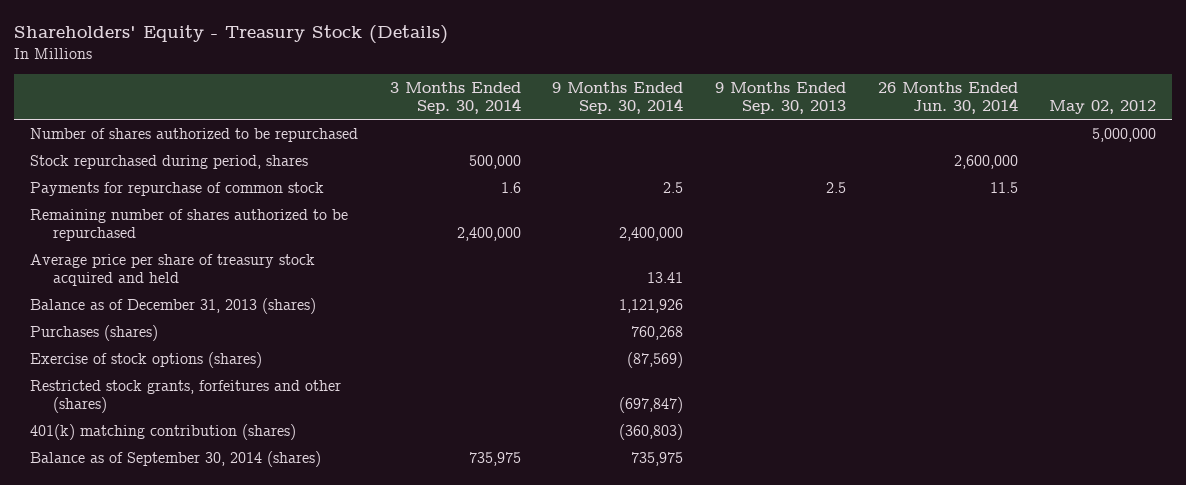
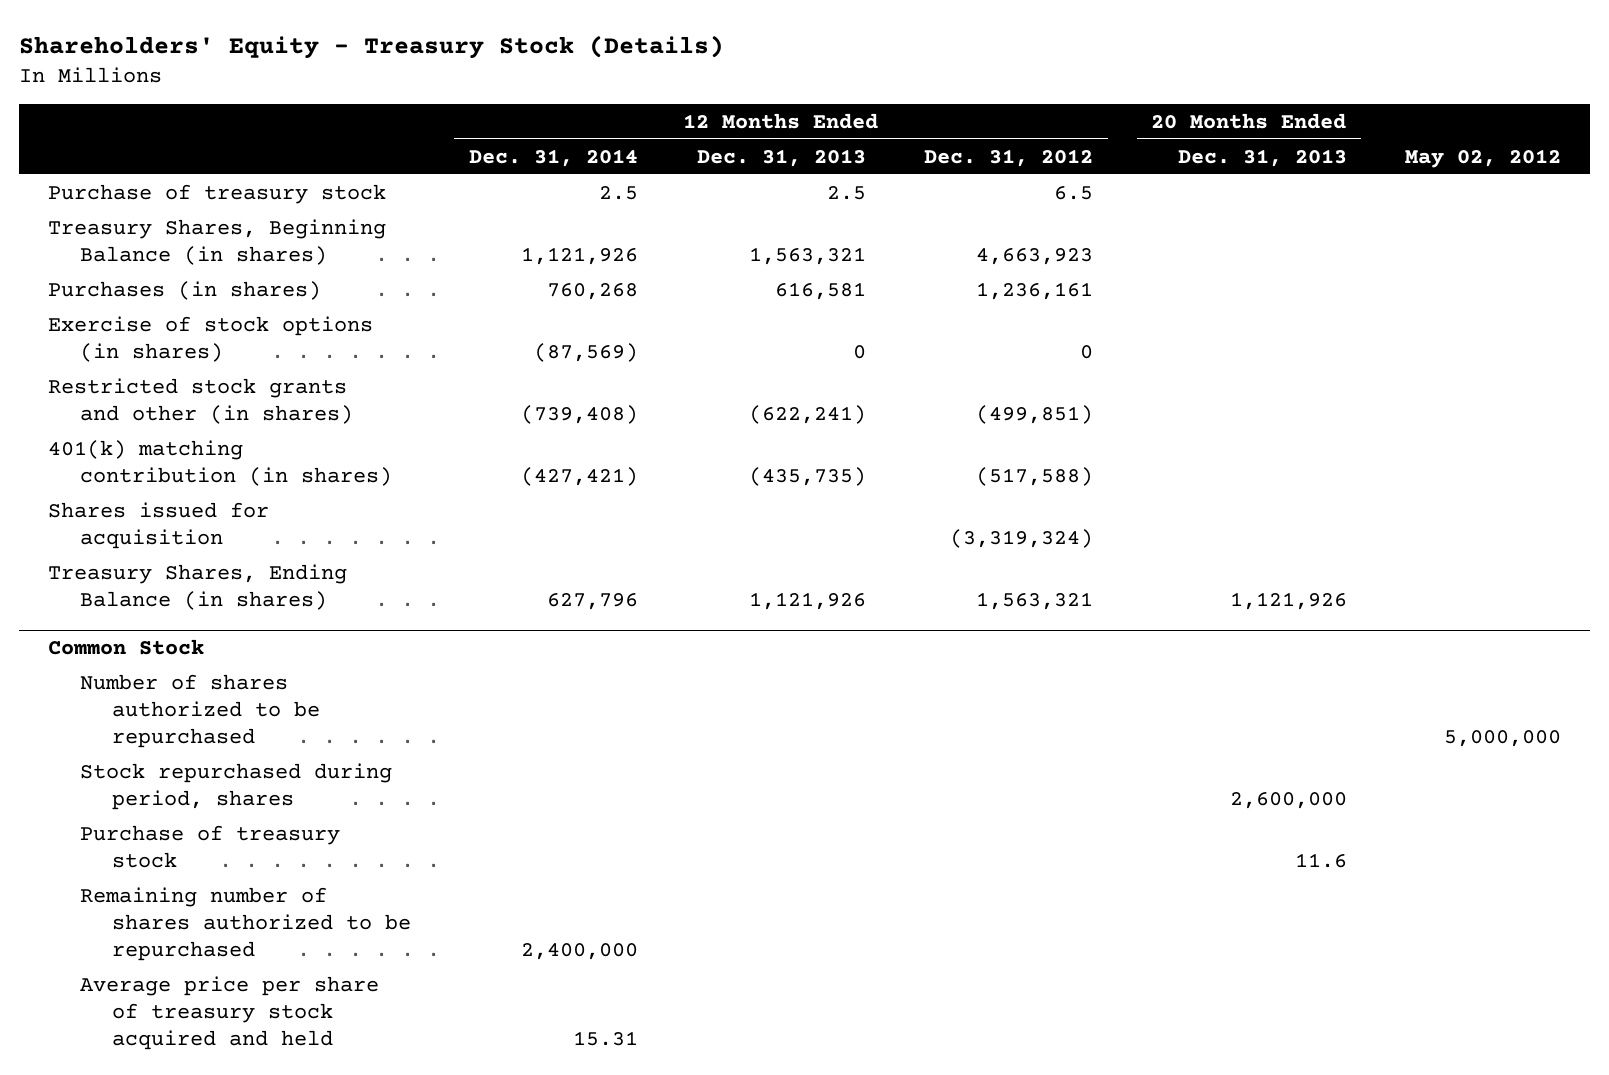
- | 3 Months Ended Sep. 30, 2014 | 9 Months Ended Sep. 30, 2014 | 9 Months Ended Sep. 30, 2013 | 26 Months Ended Jun. 30, 2014 | May 02, 2012
+ | 12 Months Ended Dec. 31, 2014 | 12 Months Ended Dec. 31, 2013 | 12 Months Ended Dec. 31, 2012 | 20 Months Ended Dec. 31, 2013 | May 02, 2012
- Number of shares authorized to be repurchased | | | | | 5,000,000
- Stock repurchased during period, shares | 500,000 | | | 2,600,000 |
- Payments for repurchase of common stock | 1.6 | 2.5 | 2.5 | 11.5 |
- Remaining number of shares authorized to be repurchased | 2,400,000 | 2,400,000 | | |
- Average price per share of treasury stock acquired and held | | 13.41 | | |
- Balance as of December 31, 2013 (shares) | | 1,121,926 | | |
- Purchases (shares) | | 760,268 | | |
- Exercise of stock options (shares) | | (87,569) | | |
- Restricted stock grants, forfeitures and other (shares) | | (697,847) | | |
- 401(k) matching contribution (shares) | | (360,803) | | |
- Balance as of September 30, 2014 (shares) | 735,975 | 735,975 | | |
+ Purchase of treasury stock | 2.5 | 2.5 | 6.5 | |
+ Treasury Shares, Beginning Balance (in shares) | 1,121,926 | 1,563,321 | 4,663,923 | |
+ Purchases (in shares) | 760,268 | 616,581 | 1,236,161 | |
+ Exercise of stock options (in shares) | (87,569) | 0 | 0 | |
+ Restricted stock grants and other (in shares) | (739,408) | (622,241) | (499,851) | |
+ 401(k) matching contribution (in shares) | (427,421) | (435,735) | (517,588) | |
+ Shares issued for acquisition | | | (3,319,324) | |
+ Treasury Shares, Ending Balance (in shares) | 627,796 | 1,121,926 | 1,563,321 | 1,121,926 |
+ Common Stock
+ Number of shares authorized to be repurchased | | | | | 5,000,000
+ Stock repurchased during period, shares | | | | 2,600,000 |
+ Purchase of treasury stock | | | | 11.6 |
+ Remaining number of shares authorized to be repurchased | 2,400,000 | | | |
+ Average price per share of treasury stock acquired and held | 15.31 | | | |

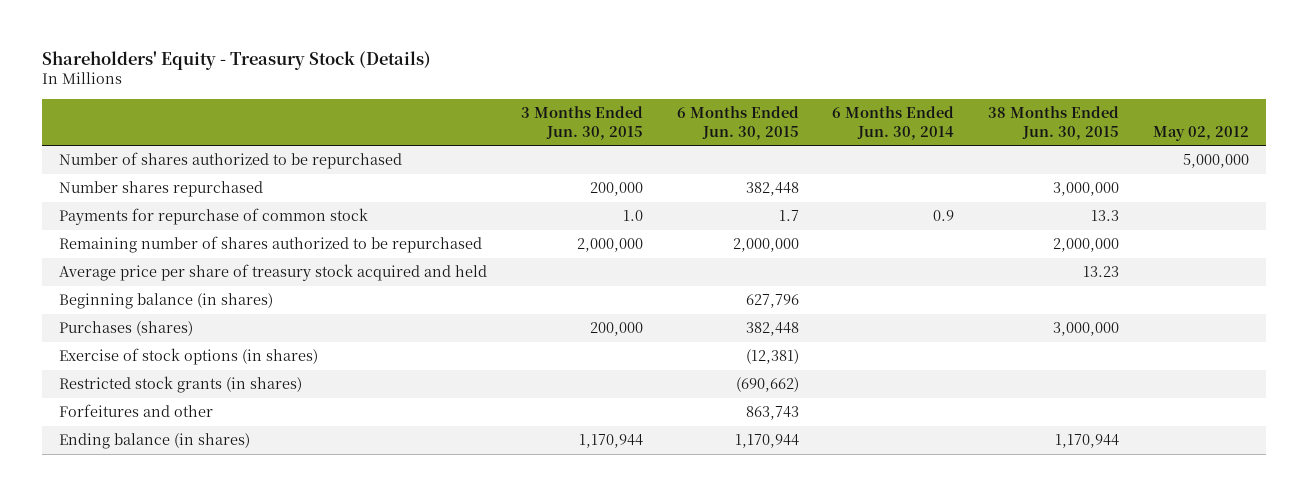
- | 12 Months Ended Dec. 31, 2014 | 12 Months Ended Dec. 31, 2013 | 12 Months Ended Dec. 31, 2012 | 20 Months Ended Dec. 31, 2013 | May 02, 2012
+ | 3 Months Ended Jun. 30, 2015 | 6 Months Ended Jun. 30, 2015 | 6 Months Ended Jun. 30, 2014 | 38 Months Ended Jun. 30, 2015 | May 02, 2012
- Purchase of treasury stock | 2.5 | 2.5 | 6.5 | |
- Treasury Shares, Beginning Balance (in shares) | 1,121,926 | 1,563,321 | 4,663,923 | |
- Purchases (in shares) | 760,268 | 616,581 | 1,236,161 | |
+ Number of shares authorized to be repurchased | | | | | 5,000,000
+ Number shares repurchased | 200,000 | 382,448 | | 3,000,000 |
+ Payments for repurchase of common stock | 1.0 | 1.7 | 0.9 | 13.3 |
+ Remaining number of shares authorized to be repurchased | 2,000,000 | 2,000,000 | | 2,000,000 |
+ Average price per share of treasury stock acquired and held | | | | 13.23 |
+ Beginning balance (in shares) | | 627,796 | | |
+ Purchases (shares) | 200,000 | 382,448 | | 3,000,000 |
- Restricted stock grants and other (in shares) | (739,408) | (622,241) | (499,851) | |
- 401(k) matching contribution (in shares) | (427,421) | (435,735) | (517,588) | |
- Shares issued for acquisition | | | (3,319,324) | |
- Treasury Shares, Ending Balance (in shares) | 627,796 | 1,121,926 | 1,563,321 | 1,121,926 |
- Common Stock
- Number of shares authorized to be repurchased | | | | | 5,000,000
- Stock repurchased during period, shares | | | | 2,600,000 |
- Purchase of treasury stock | | | | 11.6 |
- Remaining number of shares authorized to be repurchased | 2,400,000 | | | |
- Average price per share of treasury stock acquired and held | 15.31 | | | |
+ Restricted stock grants (in shares) | | (690,662) | | |
+ Forfeitures and other | | 863,743 | | |
+ Ending balance (in shares) | 1,170,944 | 1,170,944 | | 1,170,944 |

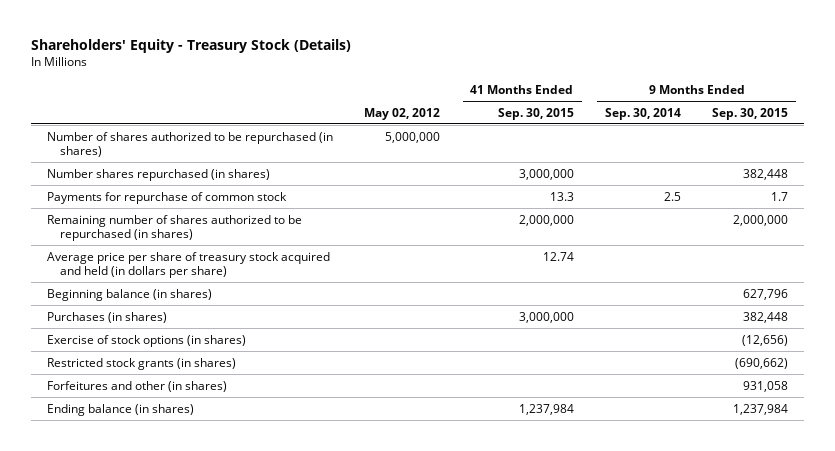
- | 3 Months Ended Jun. 30, 2015 | 6 Months Ended Jun. 30, 2015 | 6 Months Ended Jun. 30, 2014 | 38 Months Ended Jun. 30, 2015 | May 02, 2012
+ | May 02, 2012 | 41 Months Ended Sep. 30, 2015 | 9 Months Ended Sep. 30, 2014 | 9 Months Ended Sep. 30, 2015
- Number of shares authorized to be repurchased | | | | | 5,000,000
- Number shares repurchased | 200,000 | 382,448 | | 3,000,000 |
+ Number of shares authorized to be repurchased (in shares) | 5,000,000 | | |
+ Number shares repurchased (in shares) | | 3,000,000 | | 382,448
- Remaining number of shares authorized to be repurchased | 2,000,000 | 2,000,000 | | 2,000,000 |
- Average price per share of treasury stock acquired and held | | | | 13.23 |
+ Remaining number of shares authorized to be repurchased (in shares) | | 2,000,000 | | 2,000,000
+ Average price per share of treasury stock acquired and held (in dollars per share) | | 12.74 | |
- Purchases (shares) | 200,000 | 382,448 | | 3,000,000 |
+ Purchases (in shares) | | 3,000,000 | | 382,448
- Forfeitures and other | | 863,743 | | |
+ Forfeitures and other (in shares) | | | | 931,058

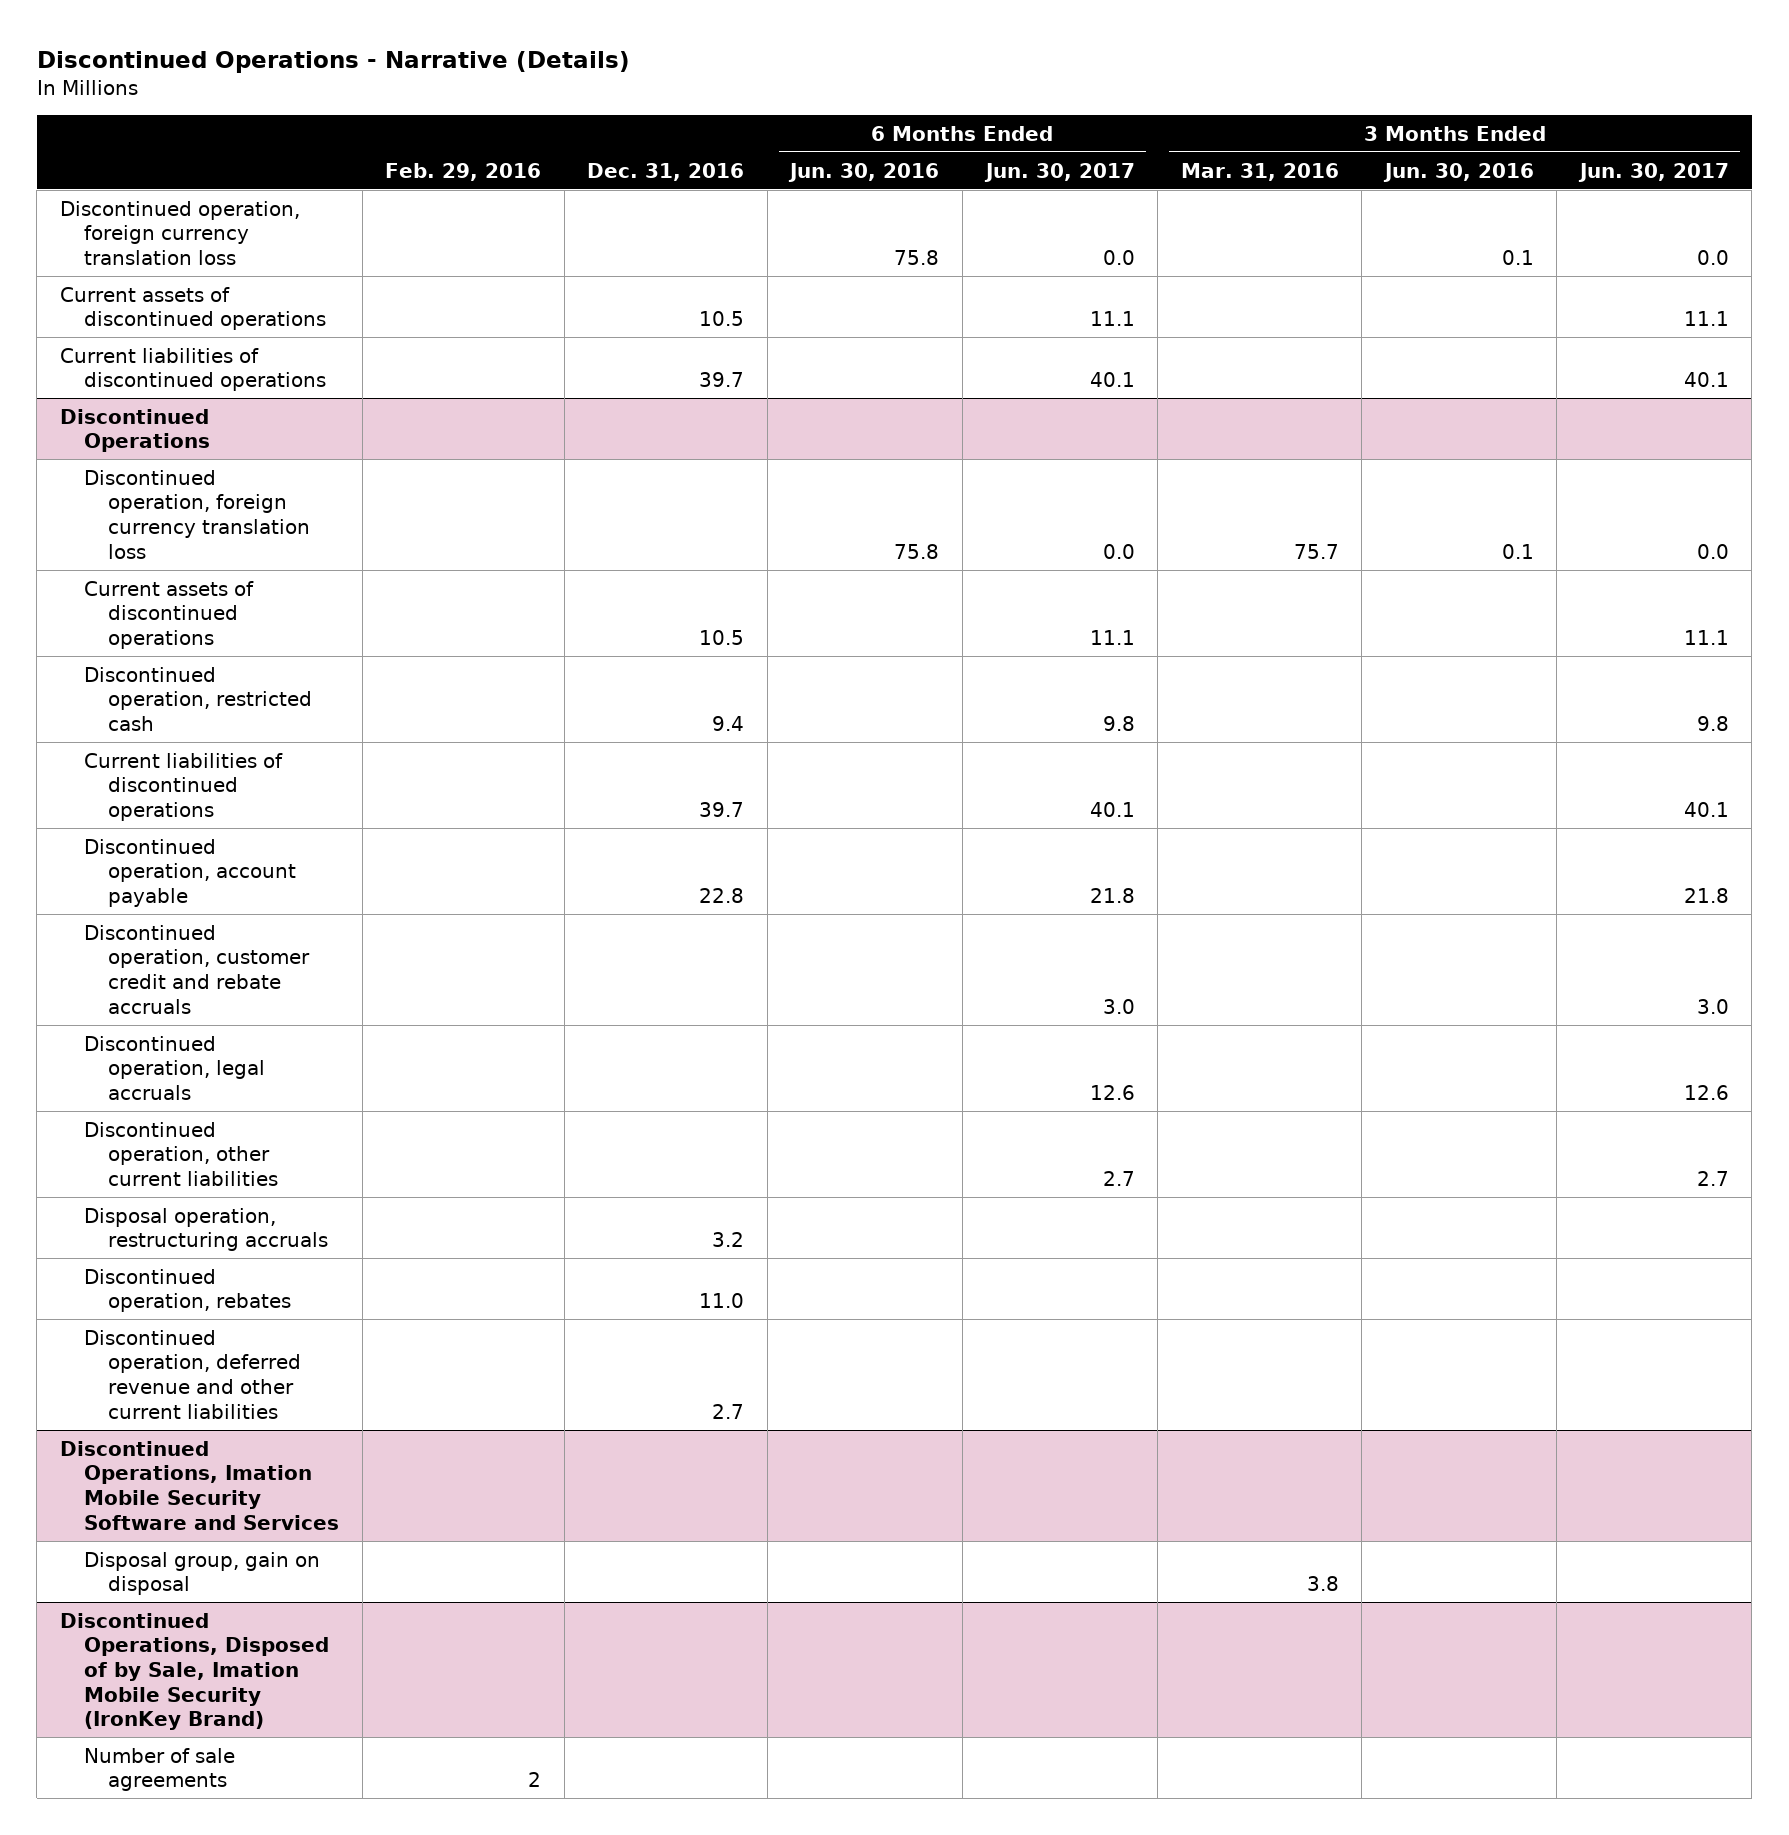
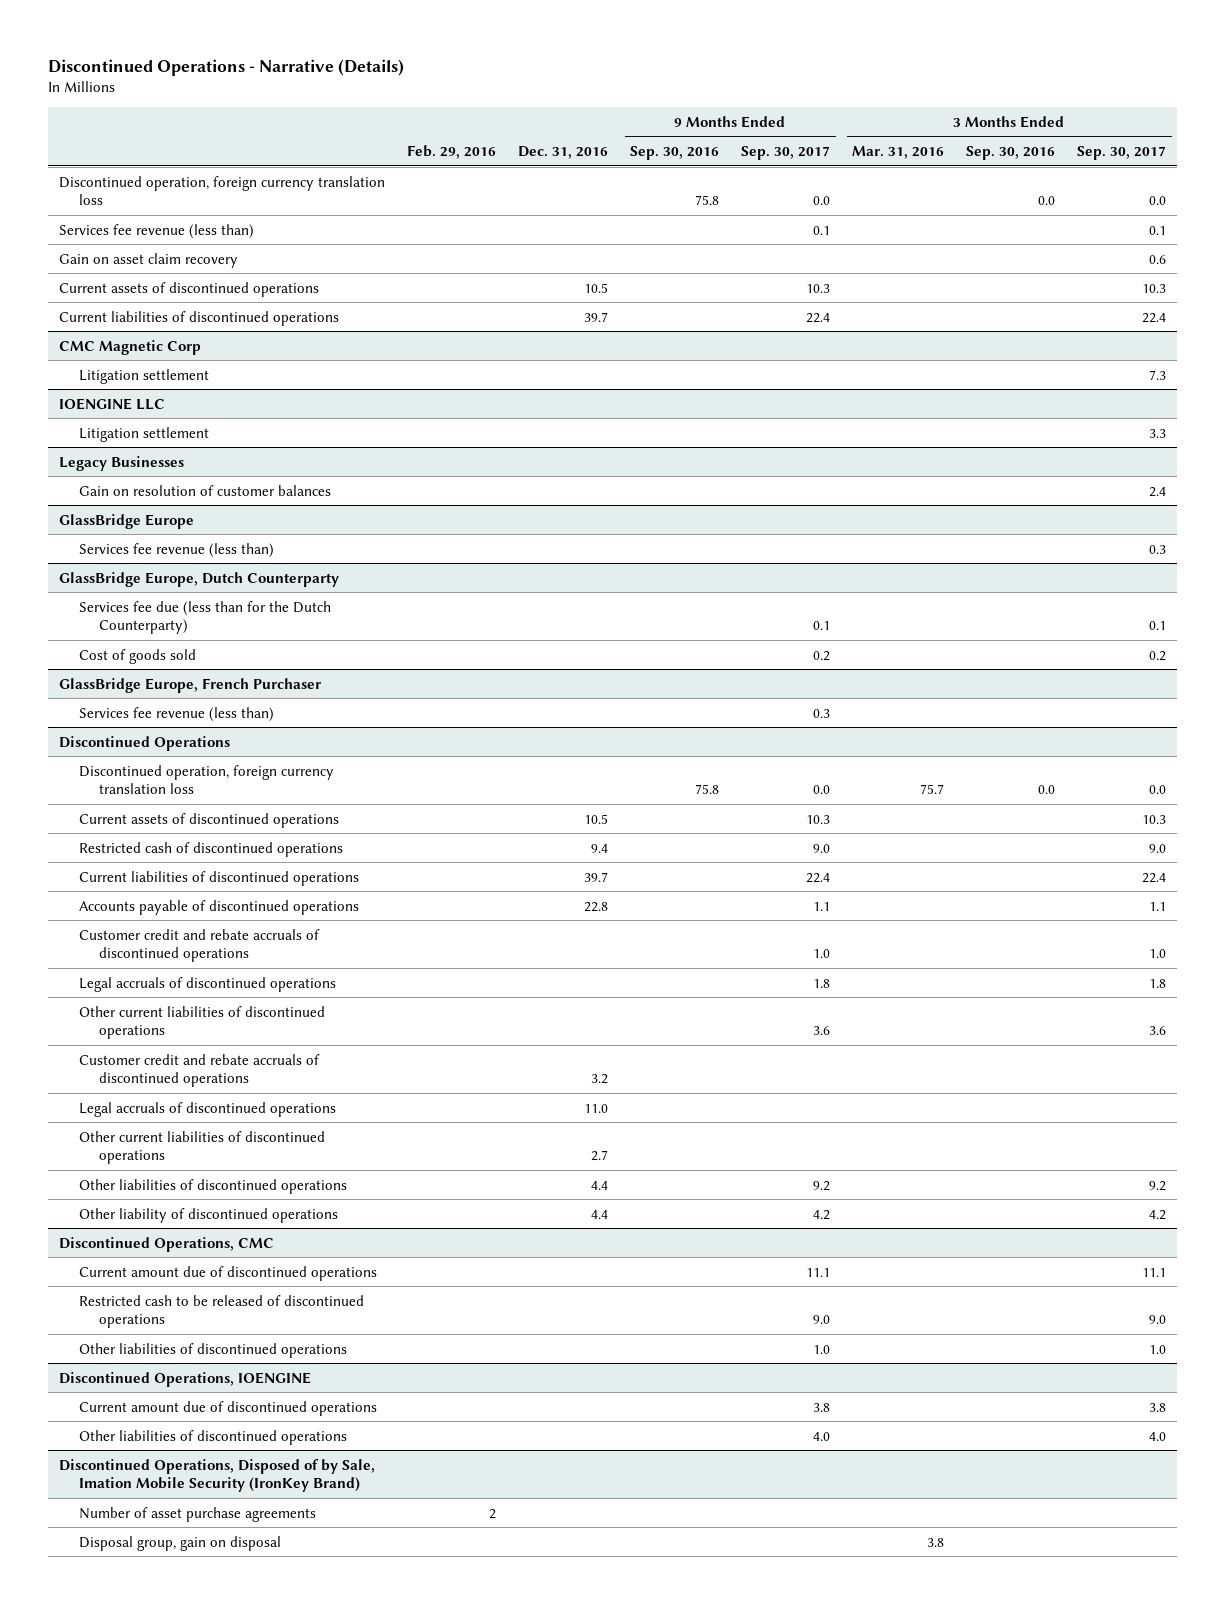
- | Feb. 29, 2016 | Dec. 31, 2016 | 6 Months Ended Jun. 30, 2016 | 6 Months Ended Jun. 30, 2017 | 3 Months Ended Mar. 31, 2016 | 3 Months Ended Jun. 30, 2016 | 3 Months Ended Jun. 30, 2017
+ | Feb. 29, 2016 | Dec. 31, 2016 | 9 Months Ended Sep. 30, 2016 | 9 Months Ended Sep. 30, 2017 | 3 Months Ended Mar. 31, 2016 | 3 Months Ended Sep. 30, 2016 | 3 Months Ended Sep. 30, 2017
+ Services fee revenue (less than) | | | | 0.1 | | | 0.1
+ Gain on asset claim recovery | | | | | | | 0.6
+ CMC Magnetic Corp
+ Litigation settlement | | | | | | | 7.3
+ IOENGINE LLC
+ Litigation settlement | | | | | | | 3.3
+ Legacy Businesses
+ Gain on resolution of customer balances | | | | | | | 2.4
+ GlassBridge Europe
+ Services fee revenue (less than) | | | | | | | 0.3
+ GlassBridge Europe, Dutch Counterparty
+ Services fee due (less than for the Dutch Counterparty) | | | | 0.1 | | | 0.1
+ Cost of goods sold | | | | 0.2 | | | 0.2
+ GlassBridge Europe, French Purchaser
+ Services fee revenue (less than) | | | | 0.3 | | |
@ Discontinued Operations
- Discontinued operation, restricted cash | | 9.4 | | 9.8 | | | 9.8
+ Restricted cash of discontinued operations | | 9.4 | | 9.0 | | | 9.0
- Discontinued operation, account payable | | 22.8 | | 21.8 | | | 21.8
- Discontinued operation, customer credit and rebate accruals | | | | 3.0 | | | 3.0
- Discontinued operation, legal accruals | | | | 12.6 | | | 12.6
- Discontinued operation, other current liabilities | | | | 2.7 | | | 2.7
- Disposal operation, restructuring accruals | | 3.2 | | | | |
- Discontinued operation, rebates | | 11.0 | | | | |
- Discontinued operation, deferred revenue and other current liabilities | | 2.7 | | | | |
- Discontinued Operations, Imation Mobile Security Software and Services
- Disposal group, gain on disposal | | | | | 3.8 | |
@ Discontinued Operations
+ Accounts payable of discontinued operations | | 22.8 | | 1.1 | | | 1.1
+ Customer credit and rebate accruals of discontinued operations | | | | 1.0 | | | 1.0
+ Legal accruals of discontinued operations | | | | 1.8 | | | 1.8
+ Other current liabilities of discontinued operations | | | | 3.6 | | | 3.6
+ Customer credit and rebate accruals of discontinued operations | | 3.2 | | | | |
+ Legal accruals of discontinued operations | | 11.0 | | | | |
+ Other current liabilities of discontinued operations | | 2.7 | | | | |
+ Other liabilities of discontinued operations | | 4.4 | | 9.2 | | | 9.2
+ Other liability of discontinued operations | | 4.4 | | 4.2 | | | 4.2
+ Discontinued Operations, CMC
+ Current amount due of discontinued operations | | | | 11.1 | | | 11.1
+ Restricted cash to be released of discontinued operations | | | | 9.0 | | | 9.0
+ Other liabilities of discontinued operations | | | | 1.0 | | | 1.0
+ Discontinued Operations, IOENGINE
+ Current amount due of discontinued operations | | | | 3.8 | | | 3.8
+ Other liabilities of discontinued operations | | | | 4.0 | | | 4.0
@ Discontinued Operations, Disposed of by Sale, Imation Mobile Security (IronKey Brand)
- Number of sale agreements | 2 | | | | | |
+ Number of asset purchase agreements | 2 | | | | | |
+ Disposal group, gain on disposal | | | | | 3.8 | |

